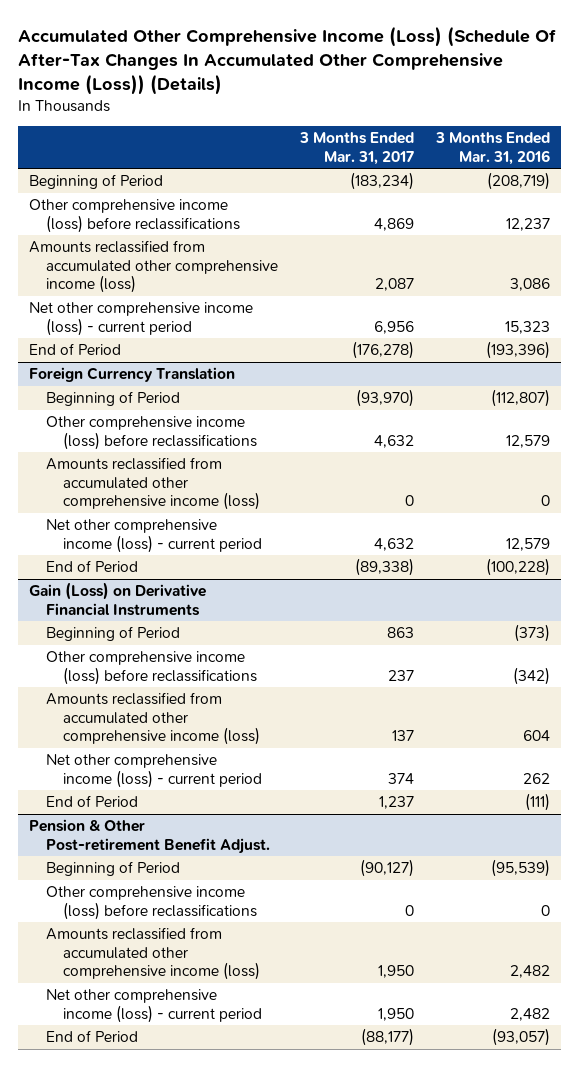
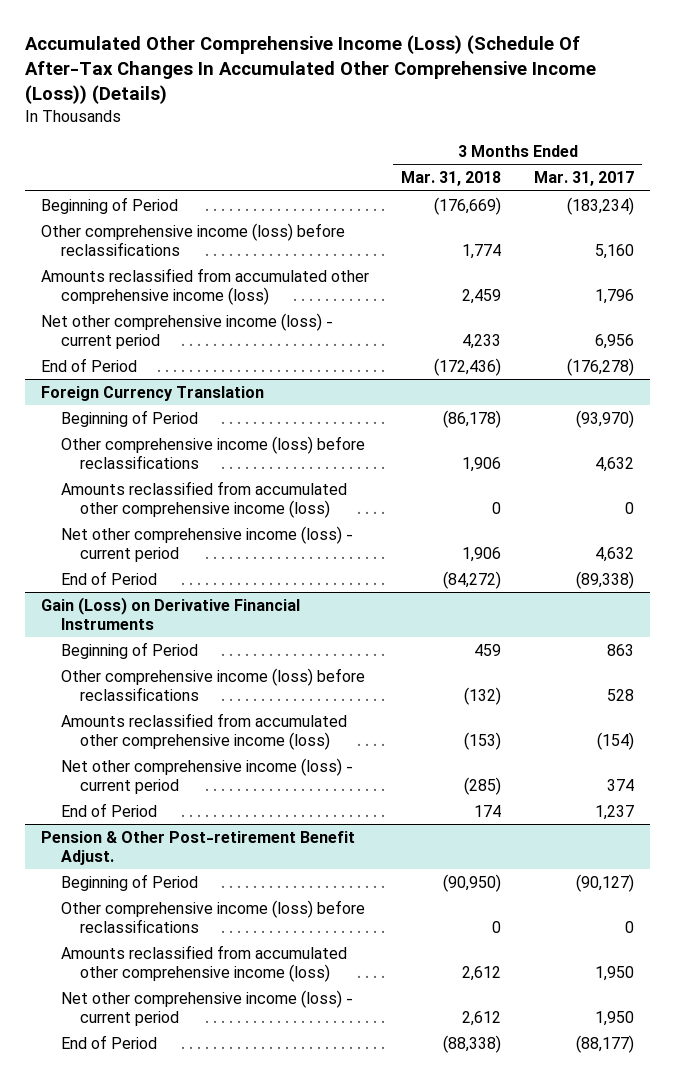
- | 3 Months Ended Mar. 31, 2017 | 3 Months Ended Mar. 31, 2016
+ | 3 Months Ended Mar. 31, 2018 | 3 Months Ended Mar. 31, 2017
- Other comprehensive income (loss) before reclassifications | 4,869 | 12,237
- Amounts reclassified from accumulated other comprehensive income (loss) | 2,087 | 3,086
+ Other comprehensive income (loss) before reclassifications | 1,774 | 5,160
+ Amounts reclassified from accumulated other comprehensive income (loss) | 2,459 | 1,796
@ Gain (Loss) on Derivative Financial Instruments
- Other comprehensive income (loss) before reclassifications | 237 | (342)
- Amounts reclassified from accumulated other comprehensive income (loss) | 137 | 604
+ Other comprehensive income (loss) before reclassifications | (132) | 528
+ Amounts reclassified from accumulated other comprehensive income (loss) | (153) | (154)

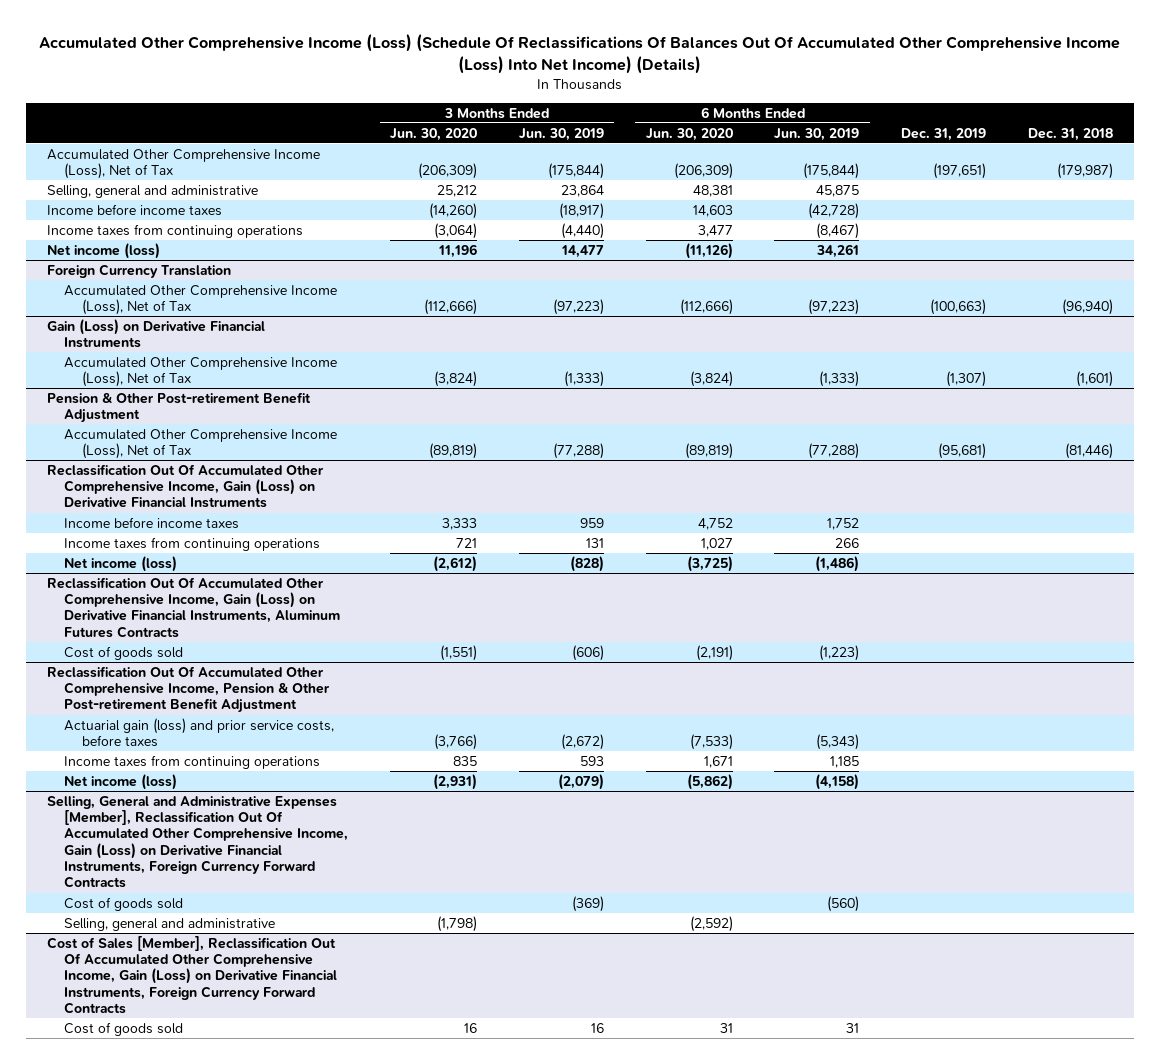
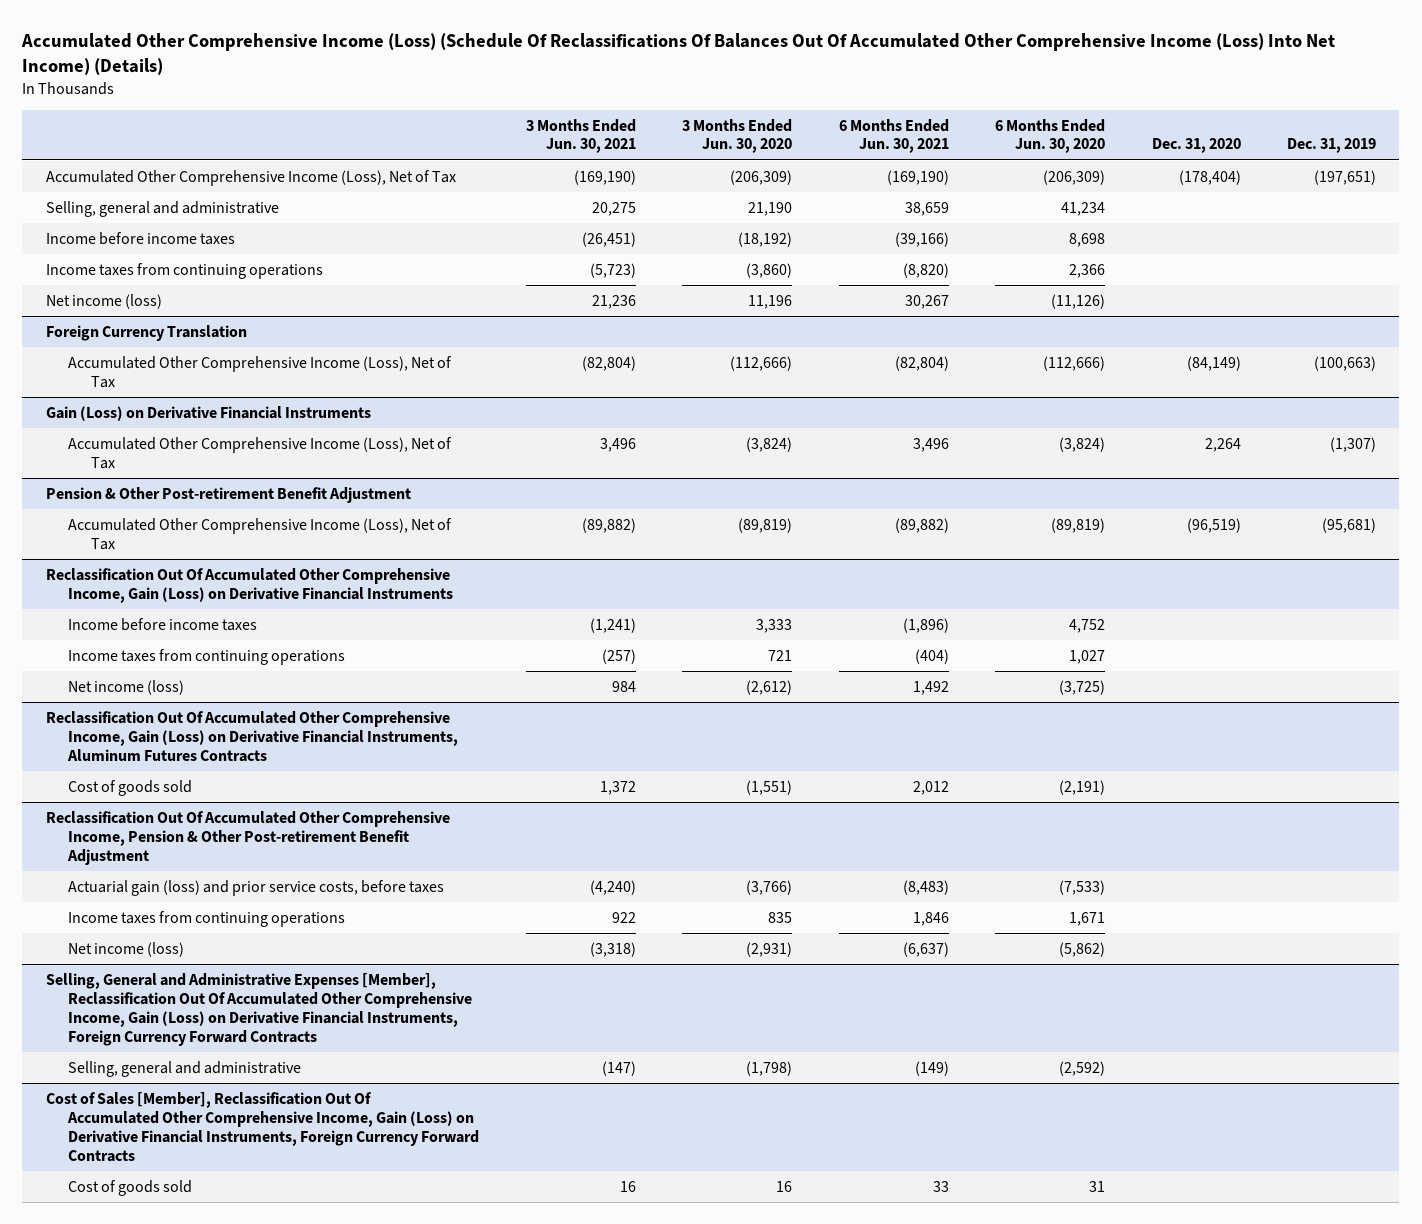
- | 3 Months Ended Jun. 30, 2020 | 3 Months Ended Jun. 30, 2019 | 6 Months Ended Jun. 30, 2020 | 6 Months Ended Jun. 30, 2019 | Dec. 31, 2019 | Dec. 31, 2018
+ | 3 Months Ended Jun. 30, 2021 | 3 Months Ended Jun. 30, 2020 | 6 Months Ended Jun. 30, 2021 | 6 Months Ended Jun. 30, 2020 | Dec. 31, 2020 | Dec. 31, 2019
- Selling, general and administrative | 25,212 | 23,864 | 48,381 | 45,875 | |
- Income before income taxes | (14,260) | (18,917) | 14,603 | (42,728) | |
- Income taxes from continuing operations | (3,064) | (4,440) | 3,477 | (8,467) | |
+ Selling, general and administrative | 20,275 | 21,190 | 38,659 | 41,234 | |
+ Income before income taxes | (26,451) | (18,192) | (39,166) | 8,698 | |
+ Income taxes from continuing operations | (5,723) | (3,860) | (8,820) | 2,366 | |
@ Selling, General and Administrative Expenses [Member], Reclassification Out Of Accumulated Other Comprehensive Income, Gain (Loss) on Derivative Financial Instruments, Foreign Currency Forward Contracts
- Cost of goods sold | | (369) | | (560) | |

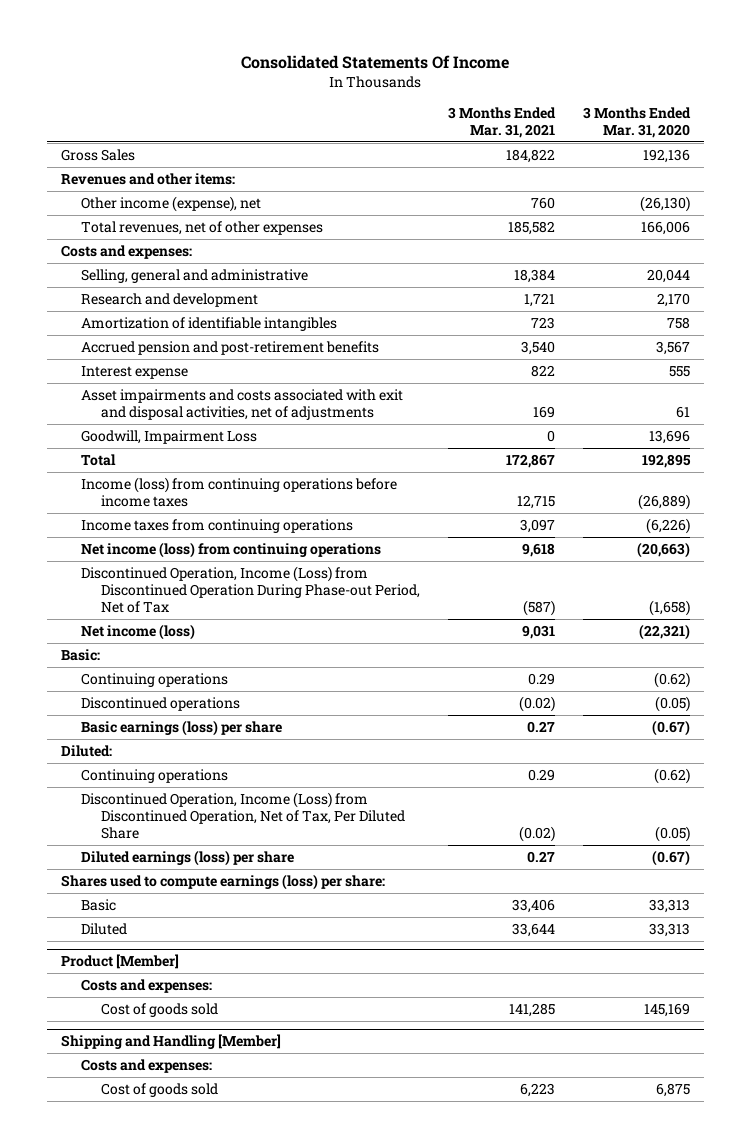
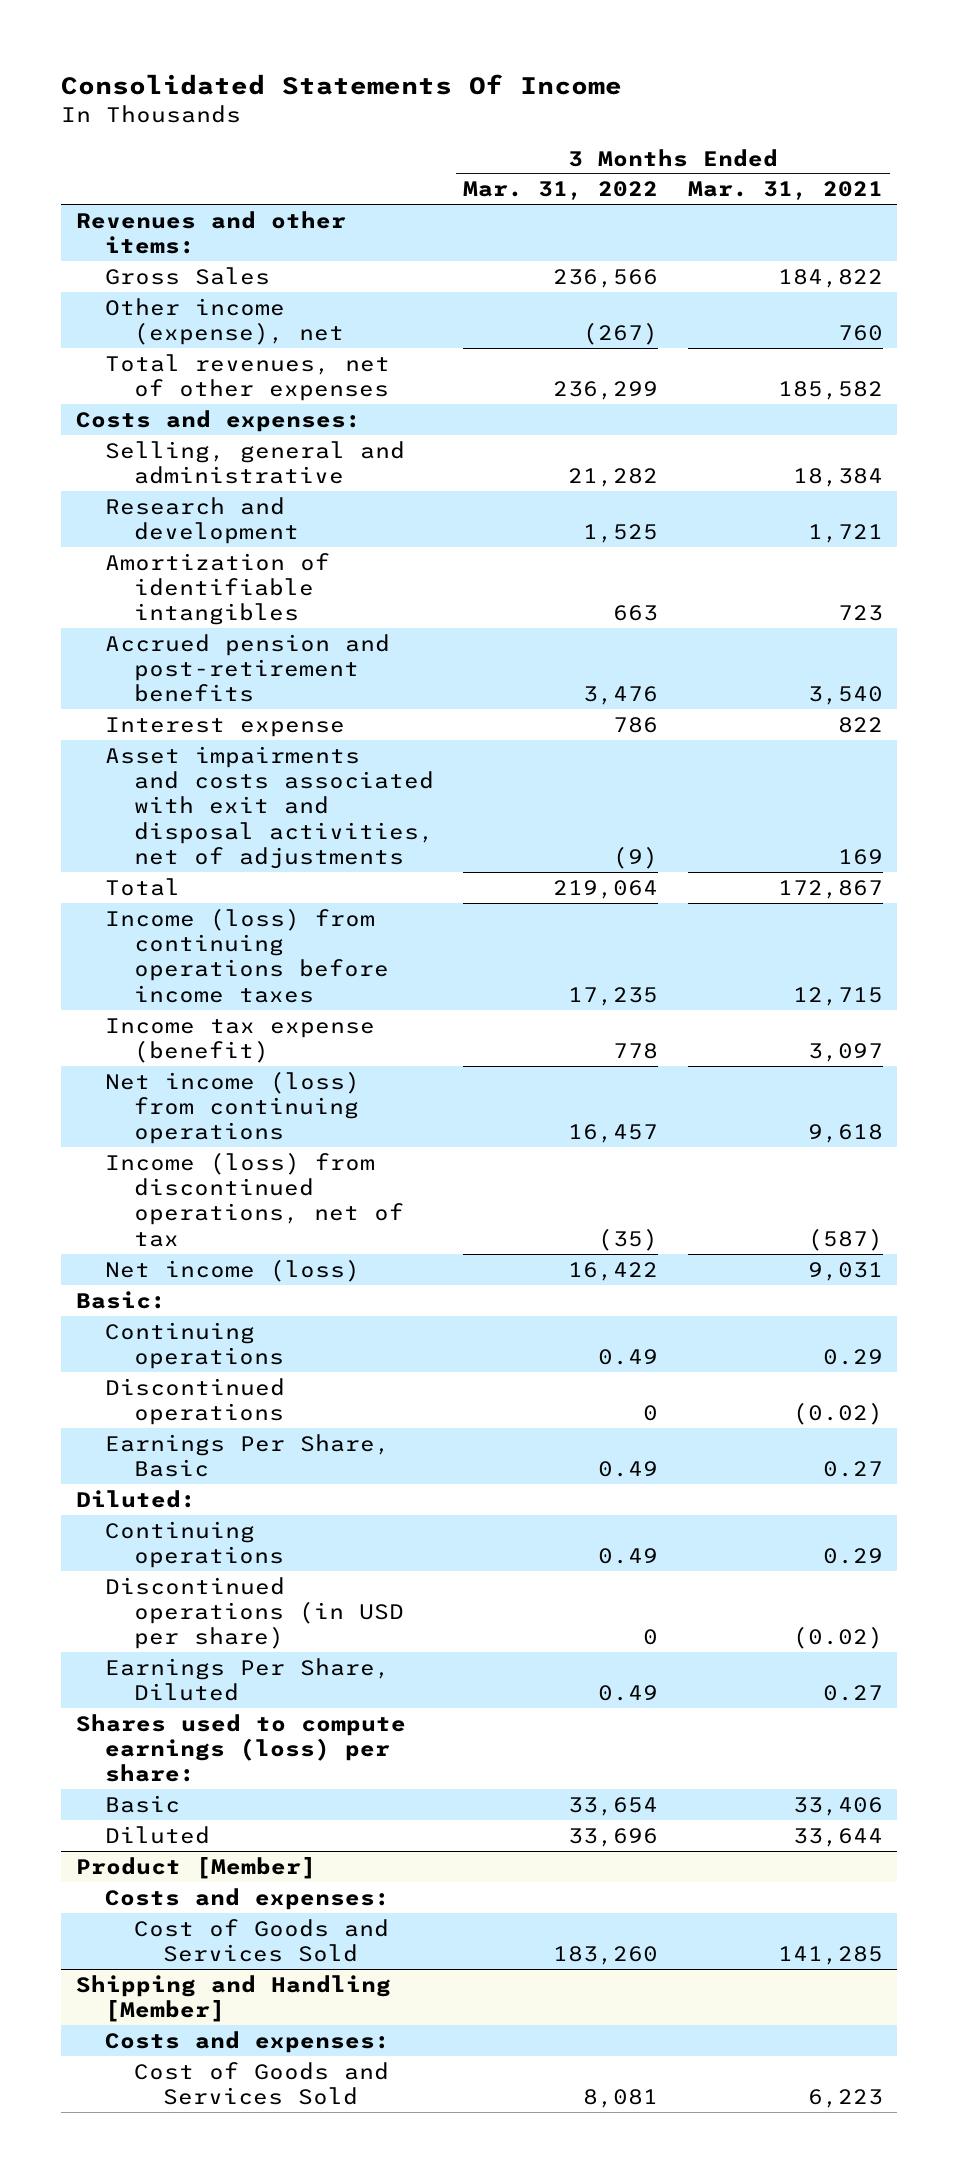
- | 3 Months Ended Mar. 31, 2021 | 3 Months Ended Mar. 31, 2020
+ | 3 Months Ended Mar. 31, 2022 | 3 Months Ended Mar. 31, 2021
moved down: Gross Sales | 236,566 | 184,822
- Goodwill, Impairment Loss | 0 | 13,696
- Income taxes from continuing operations | 3,097 | (6,226)
+ Income tax expense (benefit) | 778 | 3,097
- Discontinued Operation, Income (Loss) from Discontinued Operation During Phase-out Period, Net of Tax | (587) | (1,658)
+ Income (loss) from discontinued operations, net of tax | (35) | (587)
- Basic earnings (loss) per share | 0.27 | (0.67)
+ Earnings Per Share, Basic | 0.49 | 0.27
- Discontinued Operation, Income (Loss) from Discontinued Operation, Net of Tax, Per Diluted Share | (0.02) | (0.05)
- Diluted earnings (loss) per share | 0.27 | (0.67)
+ Discontinued operations (in USD per share) | 0 | (0.02)
+ Earnings Per Share, Diluted | 0.49 | 0.27
@ Product [Member]
- Cost of goods sold | 141,285 | 145,169
+ Cost of Goods and Services Sold | 183,260 | 141,285
@ Shipping and Handling [Member]
- Cost of goods sold | 6,223 | 6,875
+ Cost of Goods and Services Sold | 8,081 | 6,223

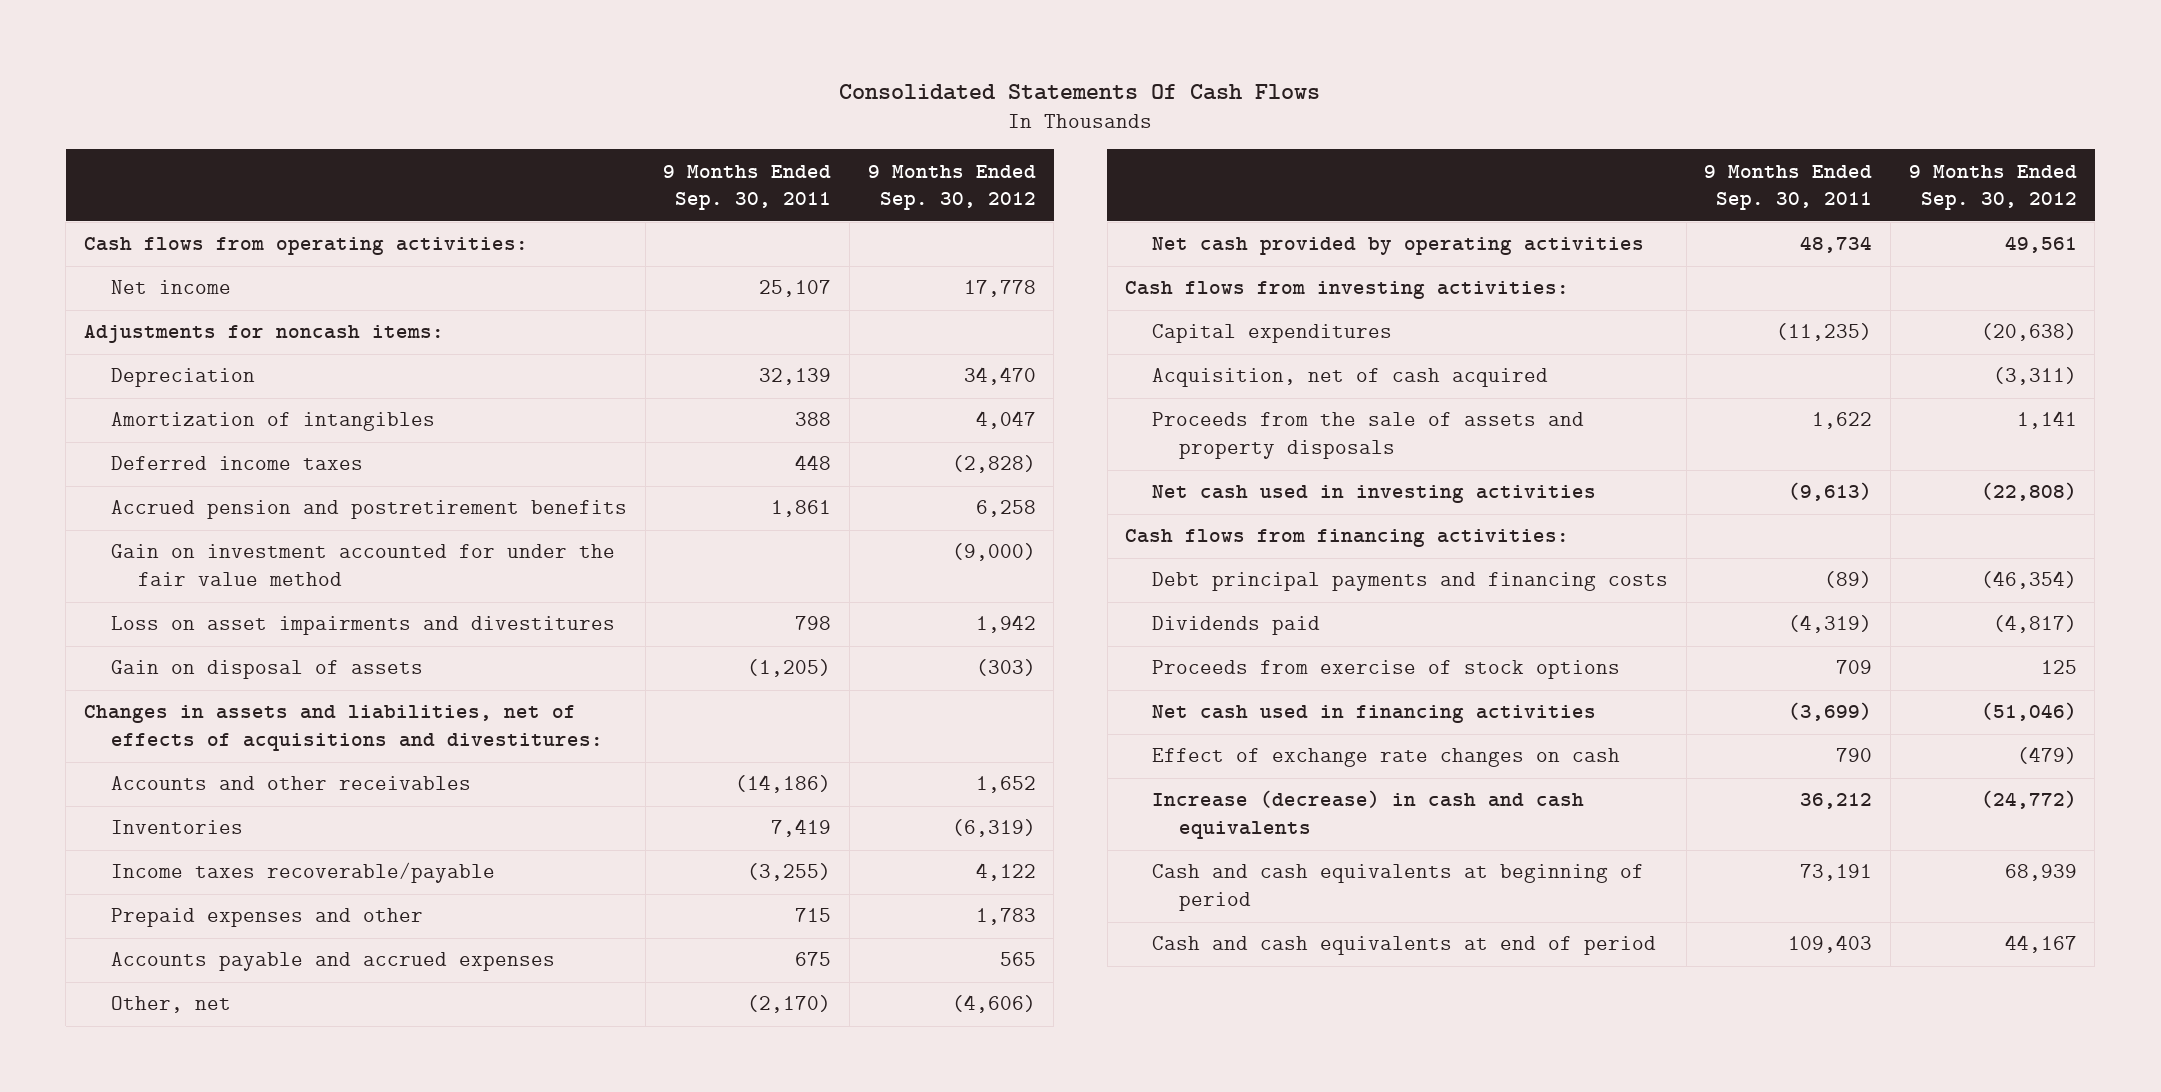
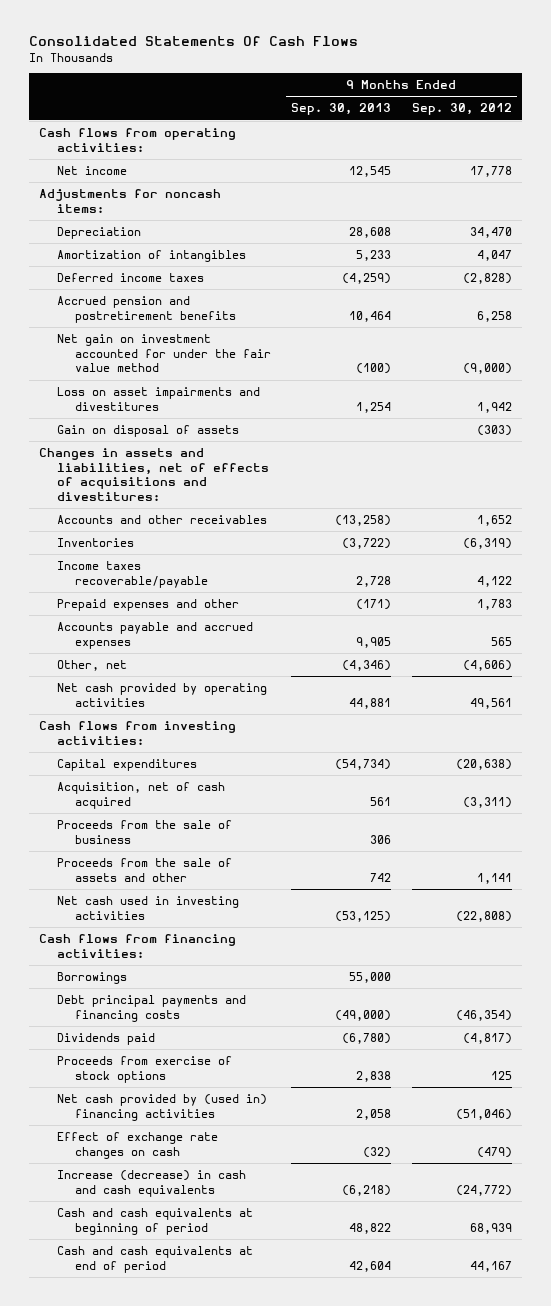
- | 9 Months Ended Sep. 30, 2011 | 9 Months Ended Sep. 30, 2012
+ | 9 Months Ended Sep. 30, 2013 | 9 Months Ended Sep. 30, 2012
- Gain on investment accounted for under the fair value method | | (9,000)
+ Net gain on investment accounted for under the fair value method | (100) | (9,000)
- Proceeds from the sale of assets and property disposals | 1,622 | 1,141
+ Proceeds from the sale of business | 306 |
+ Proceeds from the sale of assets and other | 742 | 1,141
+ Borrowings | 55,000 |
- Net cash used in financing activities | (3,699) | (51,046)
+ Net cash provided by (used in) financing activities | 2,058 | (51,046)

